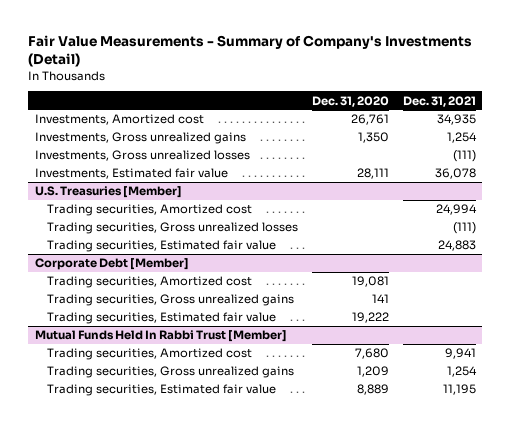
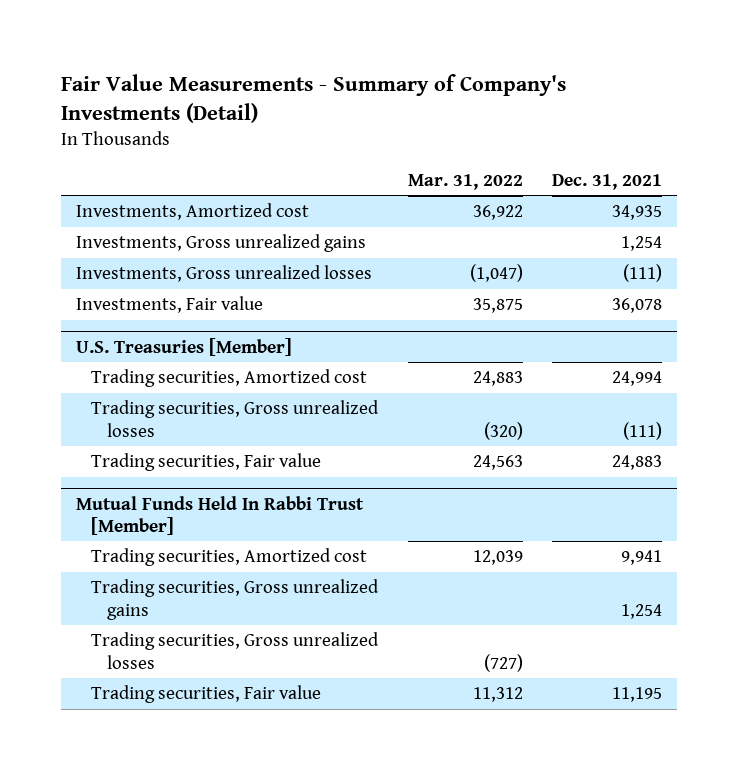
- | Dec. 31, 2020 | Dec. 31, 2021
+ | Mar. 31, 2022 | Dec. 31, 2021
- Investments, Estimated fair value | 28,111 | 36,078
+ Investments, Fair value | 35,875 | 36,078
@ U.S. Treasuries [Member]
- Trading securities, Estimated fair value | | 24,883
- Corporate Debt [Member]
- Trading securities, Amortized cost | 19,081 |
- Trading securities, Gross unrealized gains | 141 |
- Trading securities, Estimated fair value | 19,222 |
@ U.S. Treasuries [Member]
+ Trading securities, Fair value | 24,563 | 24,883
@ Mutual Funds Held In Rabbi Trust [Member]
- Trading securities, Estimated fair value | 8,889 | 11,195
+ Trading securities, Gross unrealized losses | (727) |
+ Trading securities, Fair value | 11,312 | 11,195

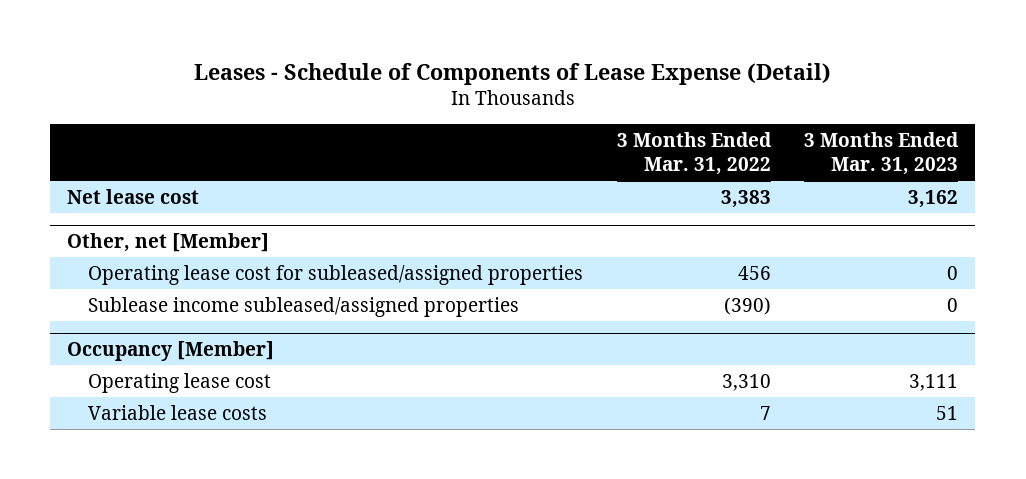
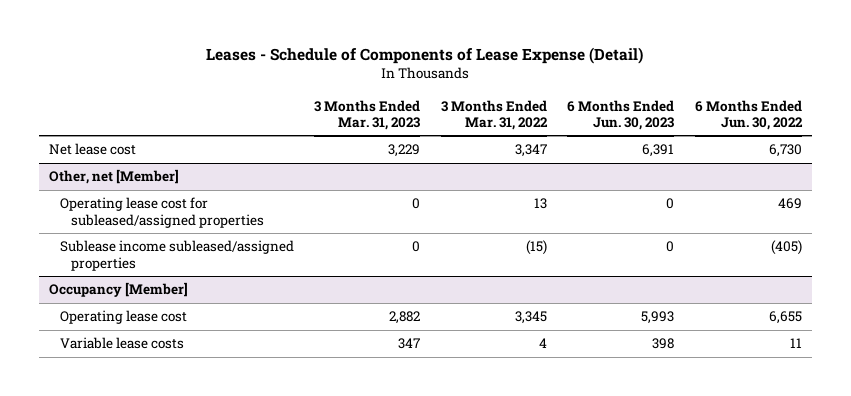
- | 3 Months Ended Mar. 31, 2022 | 3 Months Ended Mar. 31, 2023
+ | 3 Months Ended Mar. 31, 2023 | 3 Months Ended Mar. 31, 2022 | 6 Months Ended Jun. 30, 2023 | 6 Months Ended Jun. 30, 2022
- Net lease cost | 3,383 | 3,162
+ Net lease cost | 3,229 | 3,347 | 6,391 | 6,730
@ Other, net [Member]
- Operating lease cost for subleased/assigned properties | 456 | 0
- Sublease income subleased/assigned properties | (390) | 0
+ Operating lease cost for subleased/assigned properties | 0 | 13 | 0 | 469
+ Sublease income subleased/assigned properties | 0 | (15) | 0 | (405)
@ Occupancy [Member]
- Operating lease cost | 3,310 | 3,111
- Variable lease costs | 7 | 51
+ Operating lease cost | 2,882 | 3,345 | 5,993 | 6,655
+ Variable lease costs | 347 | 4 | 398 | 11

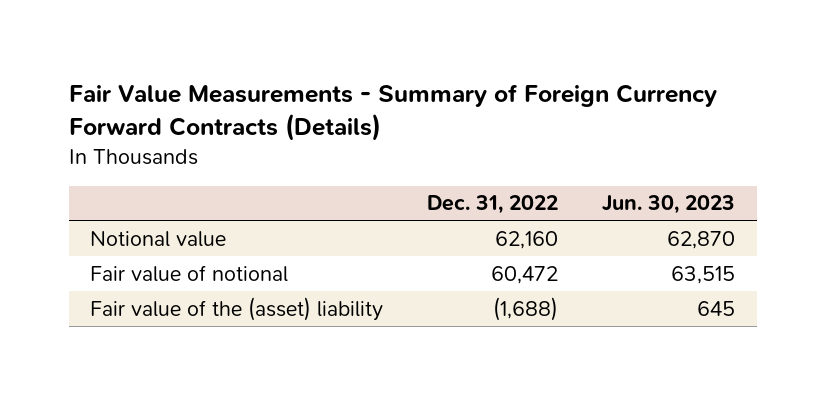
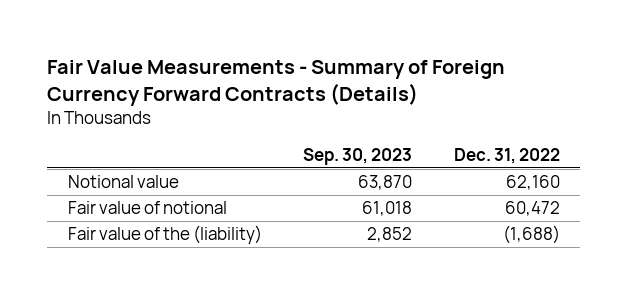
- | Dec. 31, 2022 | Jun. 30, 2023
+ | Sep. 30, 2023 | Dec. 31, 2022
- Fair value of the (asset) liability | (1,688) | 645
+ Fair value of the (liability) | 2,852 | (1,688)

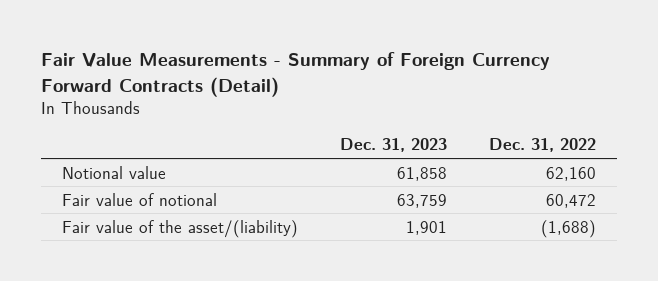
- Fair Value Measurements - Summary of Foreign Currency Forward Contracts (Details)
+ Fair Value Measurements - Summary of Foreign Currency Forward Contracts (Detail)
- | Sep. 30, 2023 | Dec. 31, 2022
+ | Dec. 31, 2023 | Dec. 31, 2022
- Fair value of the (liability) | 2,852 | (1,688)
+ Fair value of the asset/(liability) | 1,901 | (1,688)

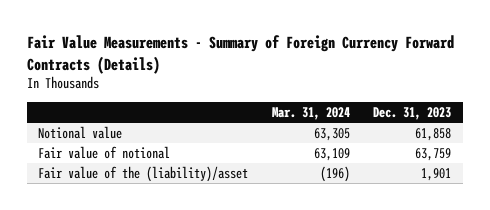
- Fair Value Measurements - Summary of Foreign Currency Forward Contracts (Detail)
+ Fair Value Measurements - Summary of Foreign Currency Forward Contracts (Details)
- | Dec. 31, 2023 | Dec. 31, 2022
+ | Mar. 31, 2024 | Dec. 31, 2023
- Fair value of the asset/(liability) | 1,901 | (1,688)
+ Fair value of the (liability)/asset | (196) | 1,901

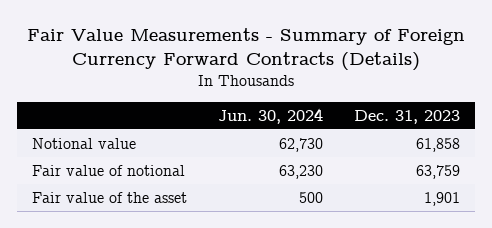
- | Mar. 31, 2024 | Dec. 31, 2023
+ | Jun. 30, 2024 | Dec. 31, 2023
- Fair value of the (liability)/asset | (196) | 1,901
+ Fair value of the asset | 500 | 1,901

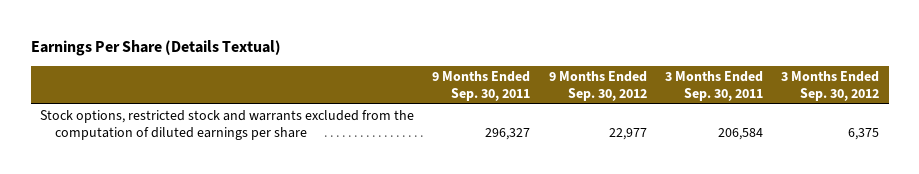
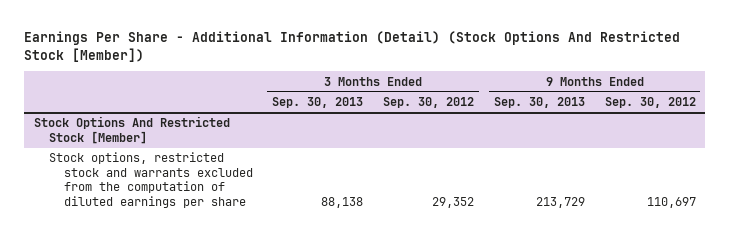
- Earnings Per Share (Details Textual)
+ Earnings Per Share - Additional Information (Detail) (Stock Options And Restricted Stock [Member])
- | 9 Months Ended Sep. 30, 2011 | 9 Months Ended Sep. 30, 2012 | 3 Months Ended Sep. 30, 2011 | 3 Months Ended Sep. 30, 2012
+ | 3 Months Ended Sep. 30, 2013 | 3 Months Ended Sep. 30, 2012 | 9 Months Ended Sep. 30, 2013 | 9 Months Ended Sep. 30, 2012
- Stock options, restricted stock and warrants excluded from the computation of diluted earnings per share | 296,327 | 22,977 | 206,584 | 6,375
+ Stock Options And Restricted Stock [Member]
+ Stock options, restricted stock and warrants excluded from the computation of diluted earnings per share | 88,138 | 29,352 | 213,729 | 110,697

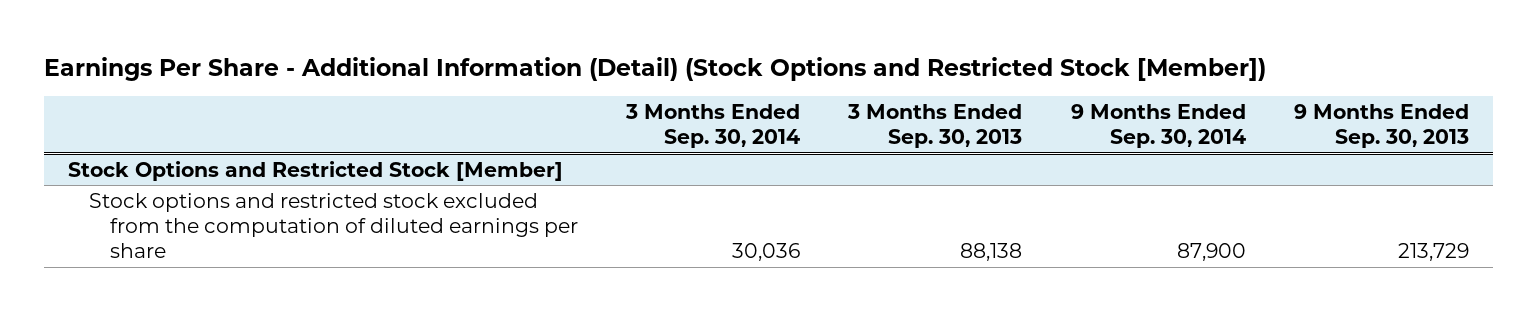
- Earnings Per Share - Additional Information (Detail) (Stock Options And Restricted Stock [Member])
+ Earnings Per Share - Additional Information (Detail) (Stock Options and Restricted Stock [Member])
- | 3 Months Ended Sep. 30, 2013 | 3 Months Ended Sep. 30, 2012 | 9 Months Ended Sep. 30, 2013 | 9 Months Ended Sep. 30, 2012
+ | 3 Months Ended Sep. 30, 2014 | 3 Months Ended Sep. 30, 2013 | 9 Months Ended Sep. 30, 2014 | 9 Months Ended Sep. 30, 2013
- Stock Options And Restricted Stock [Member]
- Stock options, restricted stock and warrants excluded from the computation of diluted earnings per share | 88,138 | 29,352 | 213,729 | 110,697
+ Stock Options and Restricted Stock [Member]
+ Stock options and restricted stock excluded from the computation of diluted earnings per share | 30,036 | 88,138 | 87,900 | 213,729

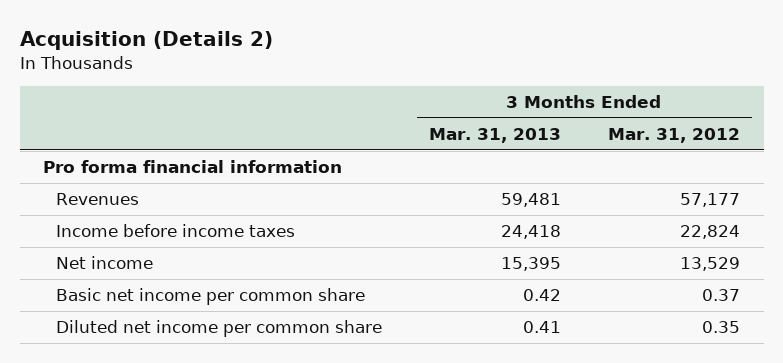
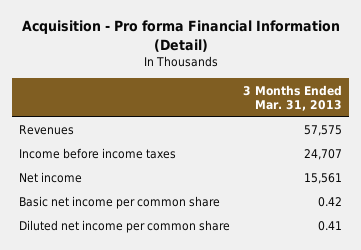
- Acquisition (Details 2)
+ Acquisition - Pro forma Financial Information (Detail)
- | 3 Months Ended Mar. 31, 2013 | 3 Months Ended Mar. 31, 2012
+ | 3 Months Ended Mar. 31, 2013
- Pro forma financial information
- Revenues | 59,481 | 57,177
- Income before income taxes | 24,418 | 22,824
- Net income | 15,395 | 13,529
+ Revenues | 57,575
+ Income before income taxes | 24,707
+ Net income | 15,561

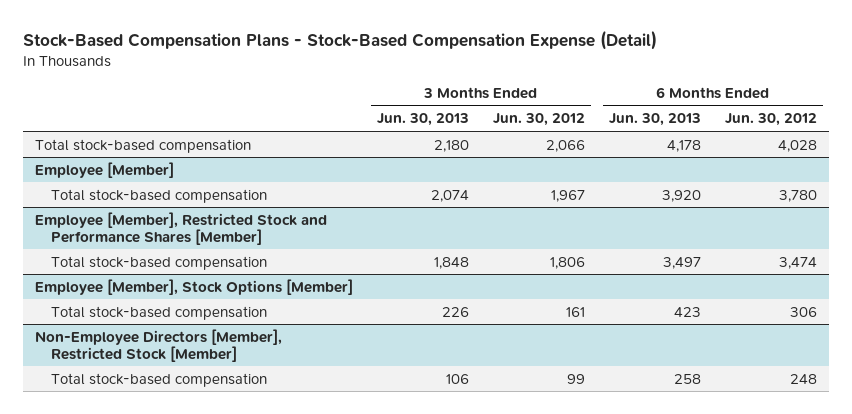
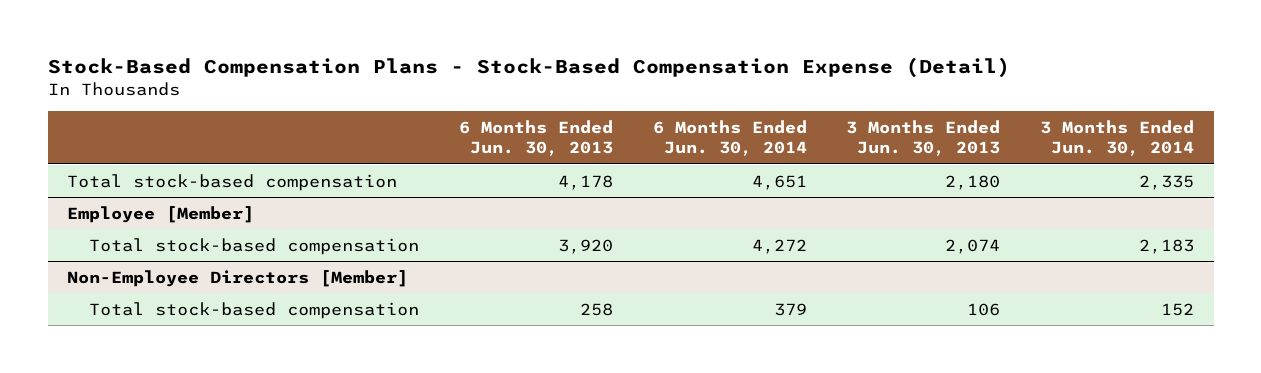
- | 3 Months Ended Jun. 30, 2013 | 3 Months Ended Jun. 30, 2012 | 6 Months Ended Jun. 30, 2013 | 6 Months Ended Jun. 30, 2012
+ | 6 Months Ended Jun. 30, 2013 | 6 Months Ended Jun. 30, 2014 | 3 Months Ended Jun. 30, 2013 | 3 Months Ended Jun. 30, 2014
- Employee [Member], Restricted Stock and Performance Shares [Member]
- Total stock-based compensation | 1,848 | 1,806 | 3,497 | 3,474
- Employee [Member], Stock Options [Member]
- Total stock-based compensation | 226 | 161 | 423 | 306
- Non-Employee Directors [Member], Restricted Stock [Member]
+ Non-Employee Directors [Member]

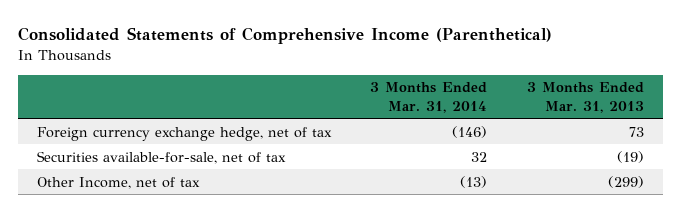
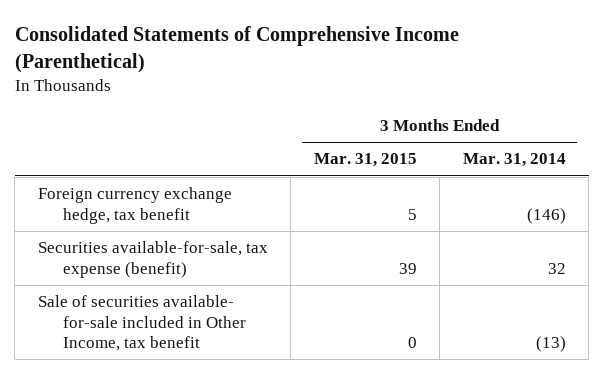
- | 3 Months Ended Mar. 31, 2014 | 3 Months Ended Mar. 31, 2013
+ | 3 Months Ended Mar. 31, 2015 | 3 Months Ended Mar. 31, 2014
- Foreign currency exchange hedge, net of tax | (146) | 73
- Securities available-for-sale, net of tax | 32 | (19)
- Other Income, net of tax | (13) | (299)
+ Foreign currency exchange hedge, tax benefit | 5 | (146)
+ Securities available-for-sale, tax expense (benefit) | 39 | 32
+ Sale of securities available- for-sale included in Other Income, tax benefit | 0 | (13)

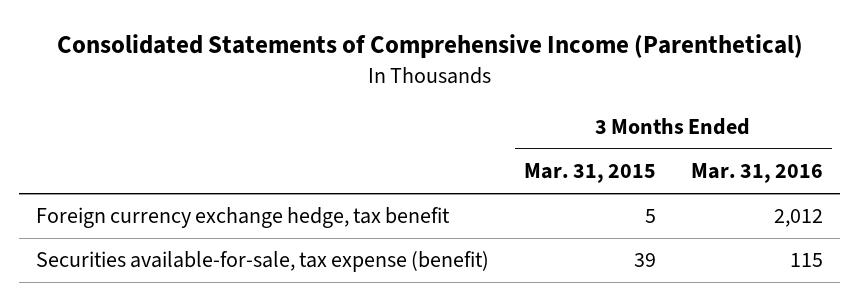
- | 3 Months Ended Mar. 31, 2015 | 3 Months Ended Mar. 31, 2014
+ | 3 Months Ended Mar. 31, 2015 | 3 Months Ended Mar. 31, 2016
- Sale of securities available- for-sale included in Other Income, tax benefit | 0 | (13)

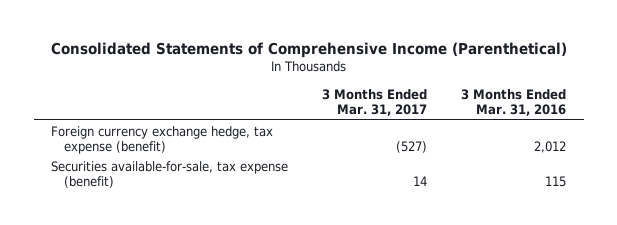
- | 3 Months Ended Mar. 31, 2015 | 3 Months Ended Mar. 31, 2016
+ | 3 Months Ended Mar. 31, 2017 | 3 Months Ended Mar. 31, 2016
- Foreign currency exchange hedge, tax benefit | 5 | 2,012
+ Foreign currency exchange hedge, tax expense (benefit) | (527) | 2,012

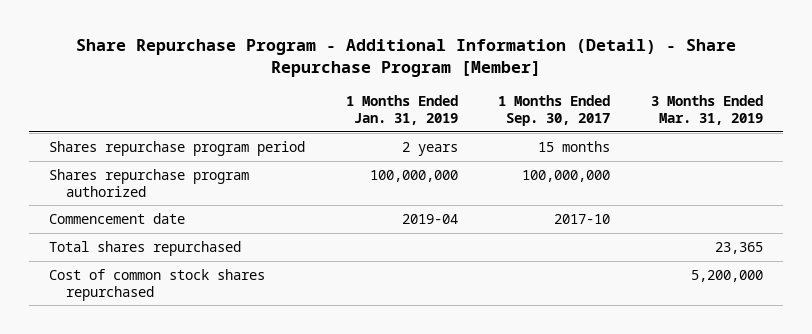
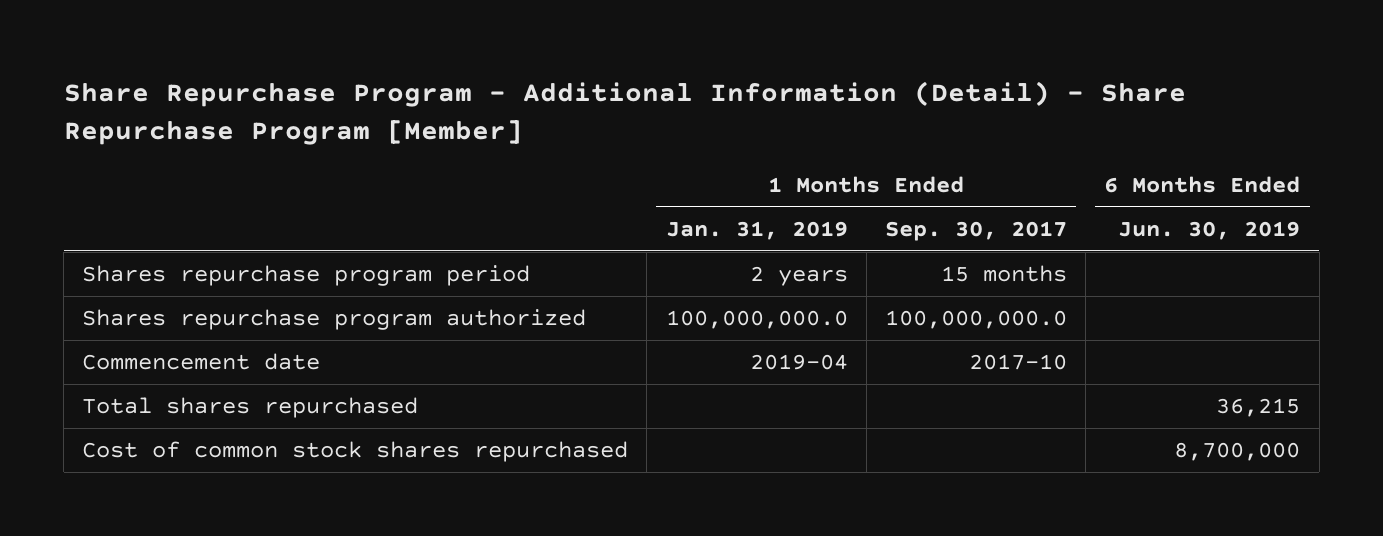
- | 1 Months Ended Jan. 31, 2019 | 1 Months Ended Sep. 30, 2017 | 3 Months Ended Mar. 31, 2019
+ | 1 Months Ended Jan. 31, 2019 | 1 Months Ended Sep. 30, 2017 | 6 Months Ended Jun. 30, 2019
- Shares repurchase program authorized | 100,000,000 | 100,000,000 |
+ Shares repurchase program authorized | 100,000,000.0 | 100,000,000.0 |

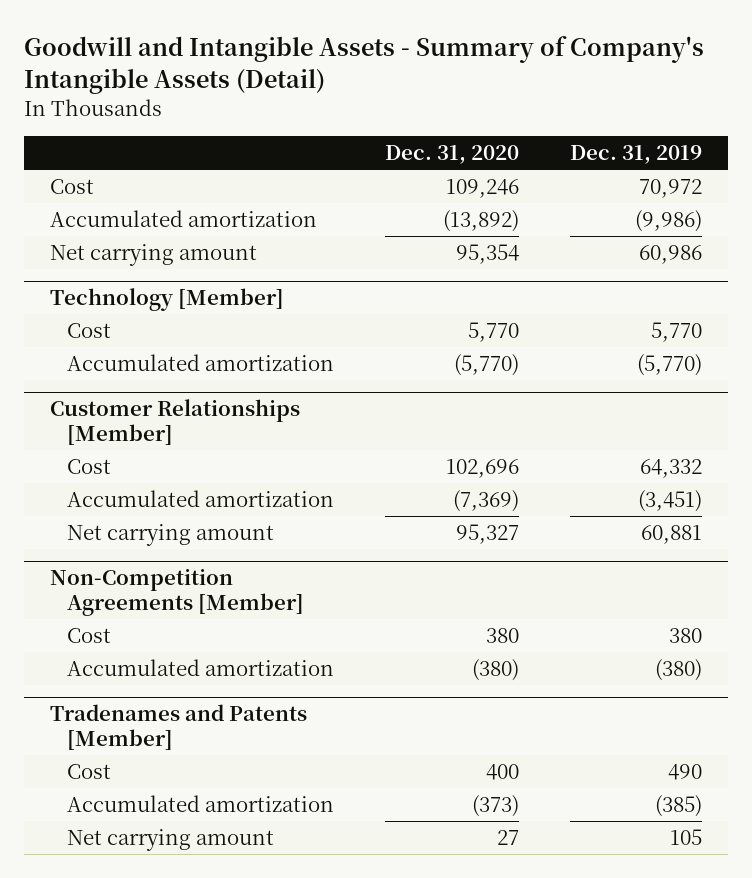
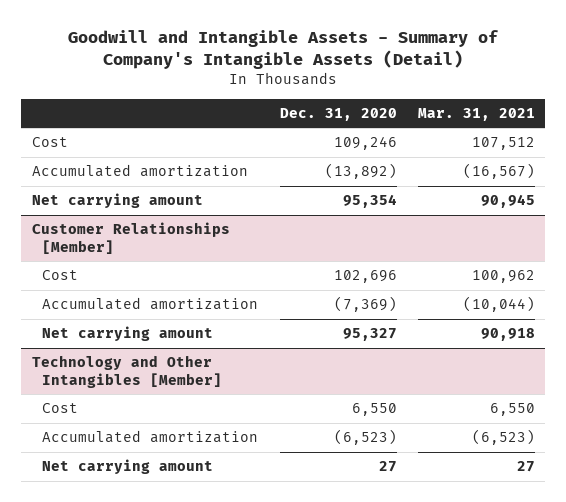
- | Dec. 31, 2020 | Dec. 31, 2019
+ | Dec. 31, 2020 | Mar. 31, 2021
- Technology [Member]
- Cost | 5,770 | 5,770
- Accumulated amortization | (5,770) | (5,770)
- Non-Competition Agreements [Member]
- Cost | 380 | 380
- Accumulated amortization | (380) | (380)
- Tradenames and Patents [Member]
- Cost | 400 | 490
- Accumulated amortization | (373) | (385)
+ Technology and Other Intangibles [Member]
+ Cost | 6,550 | 6,550
+ Accumulated amortization | (6,523) | (6,523)

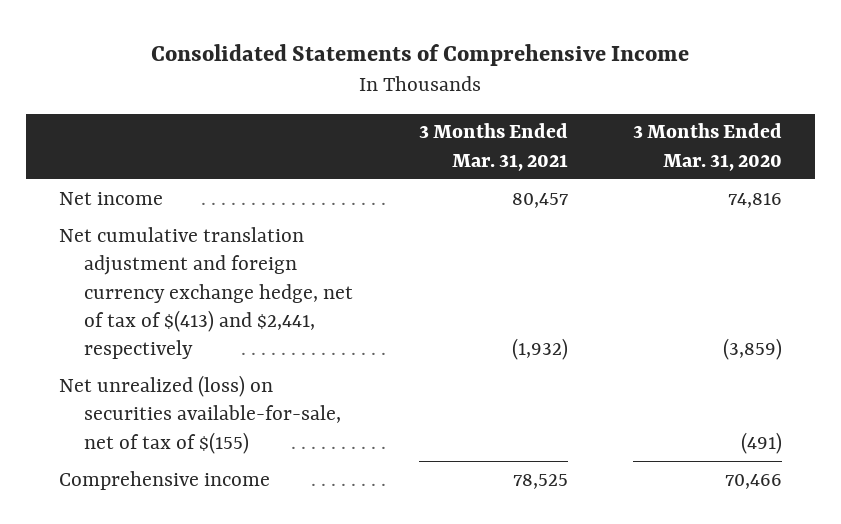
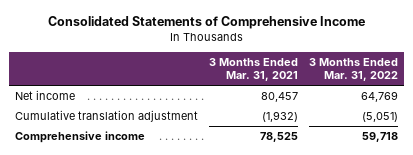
- | 3 Months Ended Mar. 31, 2021 | 3 Months Ended Mar. 31, 2020
+ | 3 Months Ended Mar. 31, 2021 | 3 Months Ended Mar. 31, 2022
- Net cumulative translation adjustment and foreign currency exchange hedge, net of tax of $(413) and $2,441, respectively | (1,932) | (3,859)
- Net unrealized (loss) on securities available-for-sale, net of tax of $(155) | | (491)
+ Cumulative translation adjustment | (1,932) | (5,051)

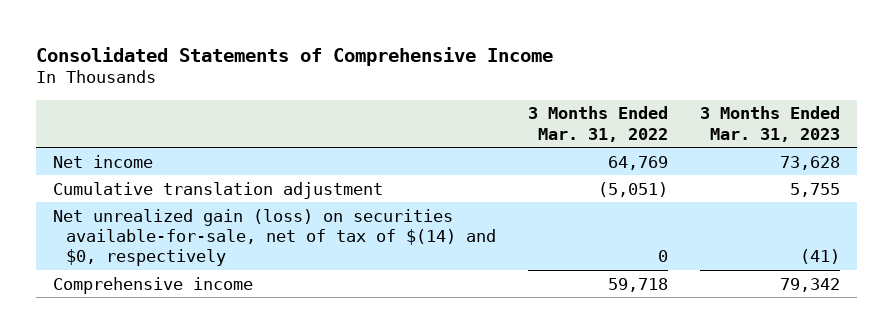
- | 3 Months Ended Mar. 31, 2021 | 3 Months Ended Mar. 31, 2022
+ | 3 Months Ended Mar. 31, 2022 | 3 Months Ended Mar. 31, 2023
+ Net unrealized gain (loss) on securities available-for-sale, net of tax of $(14) and $0, respectively | 0 | (41)

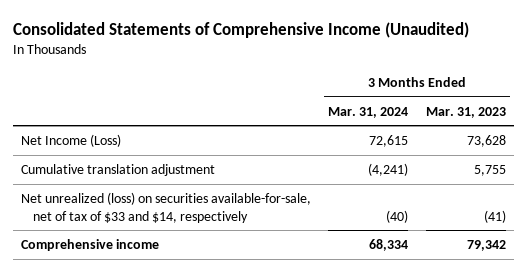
- Consolidated Statements of Comprehensive Income
+ Consolidated Statements of Comprehensive Income (Unaudited)
- | 3 Months Ended Mar. 31, 2022 | 3 Months Ended Mar. 31, 2023
+ | 3 Months Ended Mar. 31, 2024 | 3 Months Ended Mar. 31, 2023
- Net income | 64,769 | 73,628
+ Net Income (Loss) | 72,615 | 73,628
- Net unrealized gain (loss) on securities available-for-sale, net of tax of $(14) and $0, respectively | 0 | (41)
+ Net unrealized (loss) on securities available-for-sale, net of tax of $33 and $14, respectively | (40) | (41)

